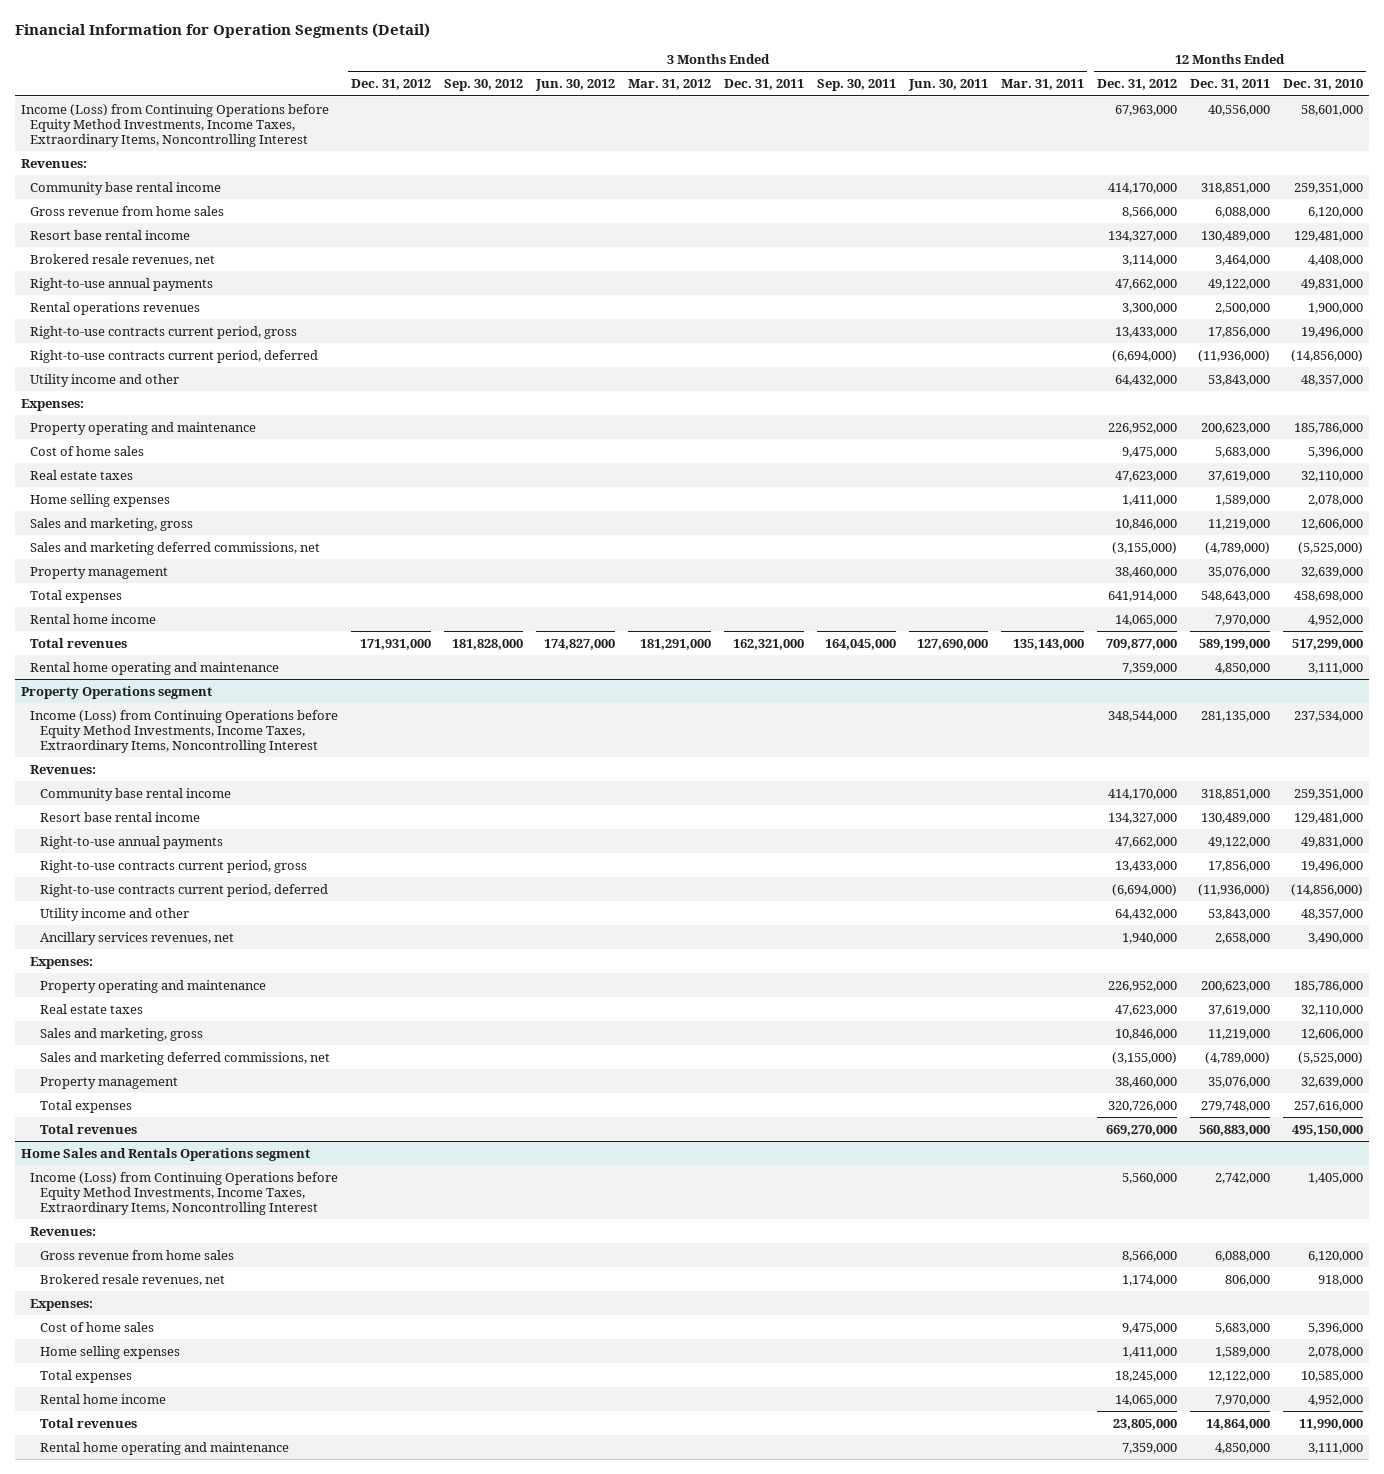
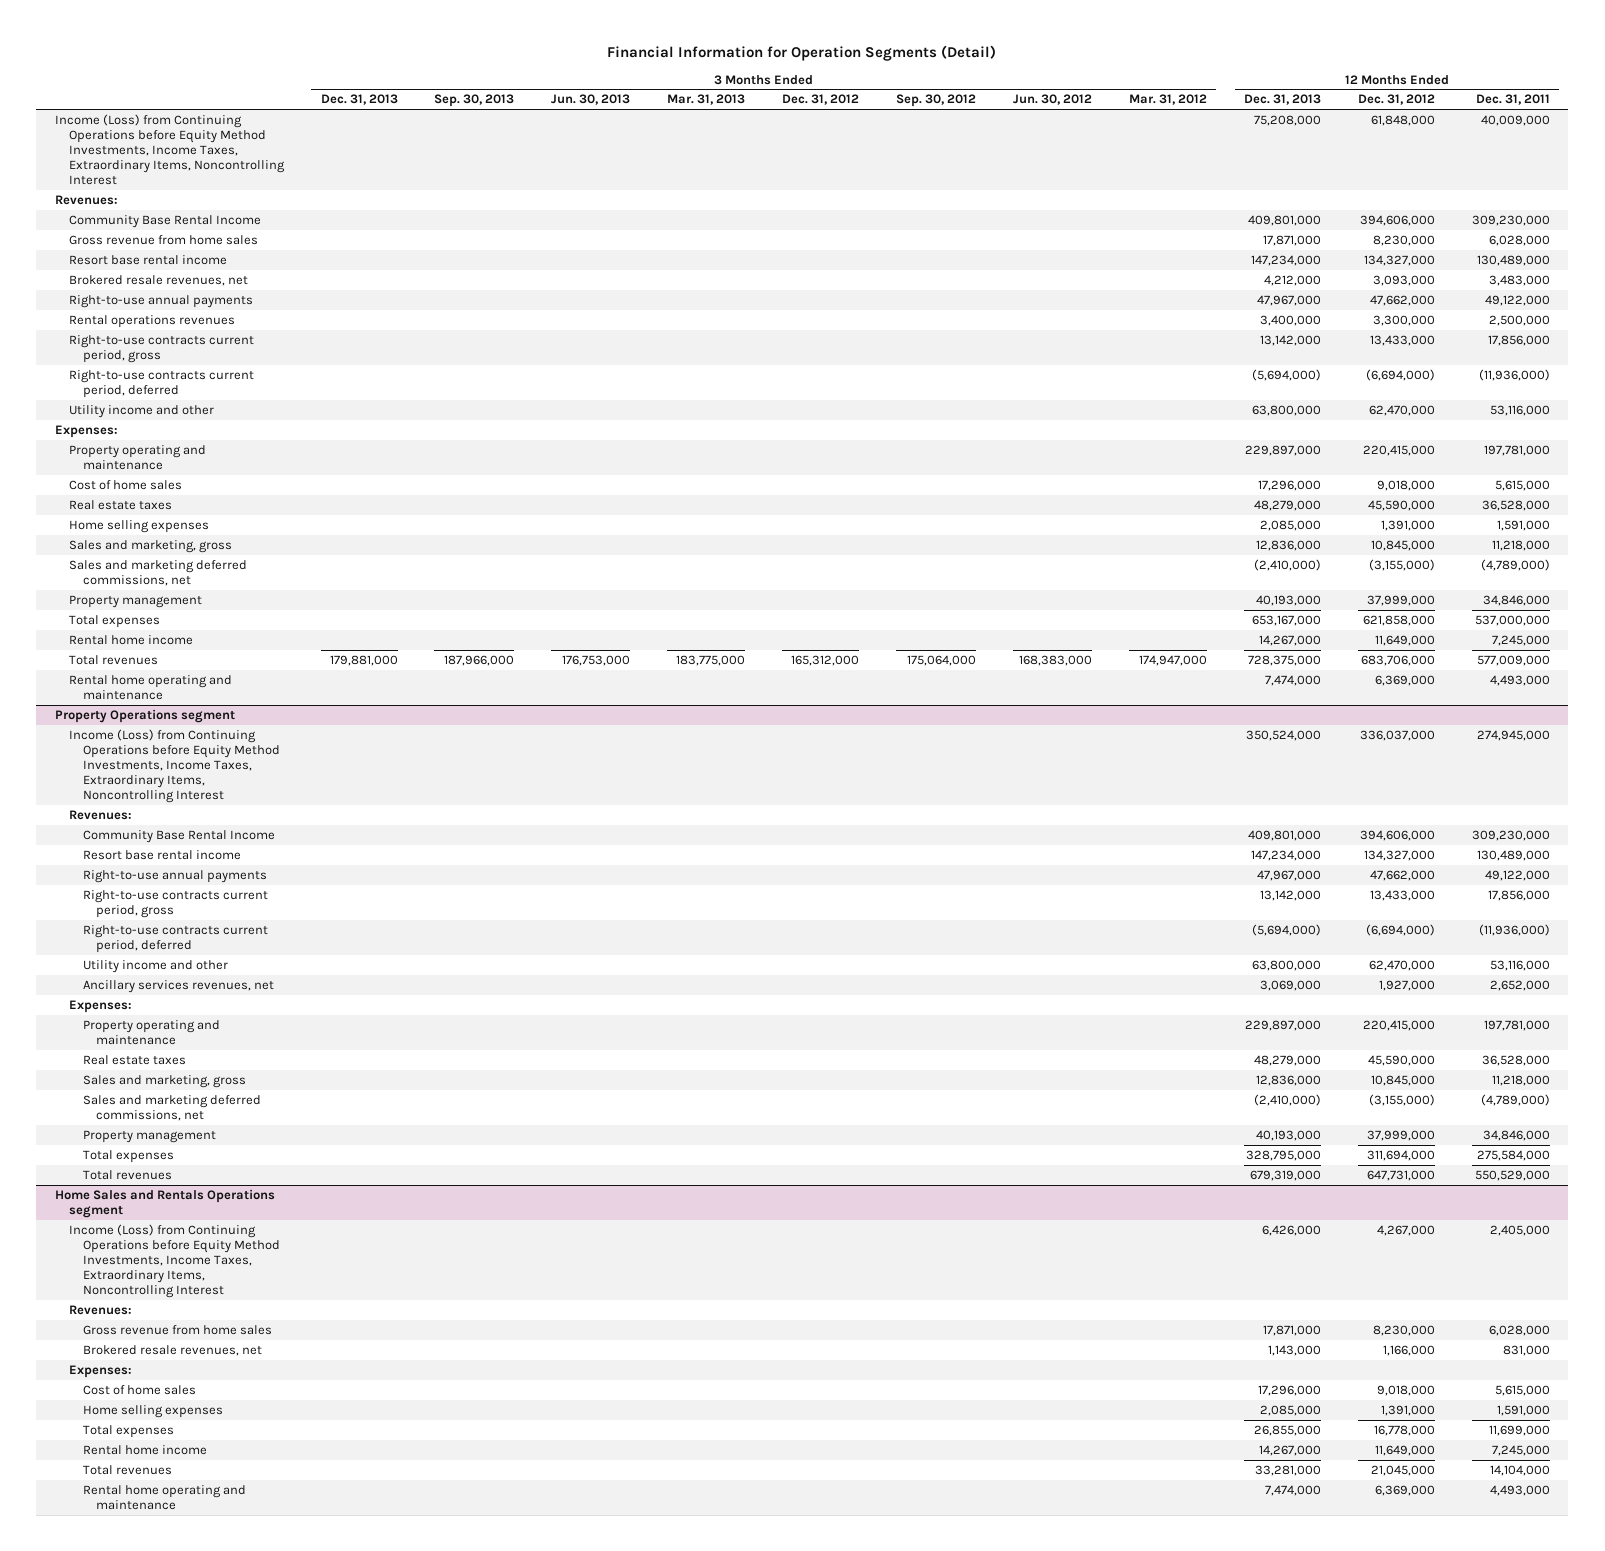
- | 3 Months Ended Dec. 31, 2012 | 3 Months Ended Sep. 30, 2012 | 3 Months Ended Jun. 30, 2012 | 3 Months Ended Mar. 31, 2012 | 3 Months Ended Dec. 31, 2011 | 3 Months Ended Sep. 30, 2011 | 3 Months Ended Jun. 30, 2011 | 3 Months Ended Mar. 31, 2011 | 12 Months Ended Dec. 31, 2012 | 12 Months Ended Dec. 31, 2011 | 12 Months Ended Dec. 31, 2010
+ | 3 Months Ended Dec. 31, 2013 | 3 Months Ended Sep. 30, 2013 | 3 Months Ended Jun. 30, 2013 | 3 Months Ended Mar. 31, 2013 | 3 Months Ended Dec. 31, 2012 | 3 Months Ended Sep. 30, 2012 | 3 Months Ended Jun. 30, 2012 | 3 Months Ended Mar. 31, 2012 | 12 Months Ended Dec. 31, 2013 | 12 Months Ended Dec. 31, 2012 | 12 Months Ended Dec. 31, 2011
- Income (Loss) from Continuing Operations before Equity Method Investments, Income Taxes, Extraordinary Items, Noncontrolling Interest | | | | | | | | | 67,963,000 | 40,556,000 | 58,601,000
+ Income (Loss) from Continuing Operations before Equity Method Investments, Income Taxes, Extraordinary Items, Noncontrolling Interest | | | | | | | | | 75,208,000 | 61,848,000 | 40,009,000
- Community base rental income | | | | | | | | | 414,170,000 | 318,851,000 | 259,351,000
- Gross revenue from home sales | | | | | | | | | 8,566,000 | 6,088,000 | 6,120,000
+ Community Base Rental Income | | | | | | | | | 409,801,000 | 394,606,000 | 309,230,000
+ Gross revenue from home sales | | | | | | | | | 17,871,000 | 8,230,000 | 6,028,000
- Brokered resale revenues, net | | | | | | | | | 3,114,000 | 3,464,000 | 4,408,000
+ Brokered resale revenues, net | | | | | | | | | 4,212,000 | 3,093,000 | 3,483,000
- Utility income and other | | | | | | | | | 64,432,000 | 53,843,000 | 48,357,000
+ Utility income and other | | | | | | | | | 63,800,000 | 62,470,000 | 53,116,000
- Property operating and maintenance | | | | | | | | | 226,952,000 | 200,623,000 | 185,786,000
- Cost of home sales | | | | | | | | | 9,475,000 | 5,683,000 | 5,396,000
- Real estate taxes | | | | | | | | | 47,623,000 | 37,619,000 | 32,110,000
- Home selling expenses | | | | | | | | | 1,411,000 | 1,589,000 | 2,078,000
- Sales and marketing, gross | | | | | | | | | 10,846,000 | 11,219,000 | 12,606,000
+ Property operating and maintenance | | | | | | | | | 229,897,000 | 220,415,000 | 197,781,000
+ Cost of home sales | | | | | | | | | 17,296,000 | 9,018,000 | 5,615,000
+ Real estate taxes | | | | | | | | | 48,279,000 | 45,590,000 | 36,528,000
+ Home selling expenses | | | | | | | | | 2,085,000 | 1,391,000 | 1,591,000
+ Sales and marketing, gross | | | | | | | | | 12,836,000 | 10,845,000 | 11,218,000
- Property management | | | | | | | | | 38,460,000 | 35,076,000 | 32,639,000
- Total expenses | | | | | | | | | 641,914,000 | 548,643,000 | 458,698,000
- Rental home income | | | | | | | | | 14,065,000 | 7,970,000 | 4,952,000
- Total revenues | 171,931,000 | 181,828,000 | 174,827,000 | 181,291,000 | 162,321,000 | 164,045,000 | 127,690,000 | 135,143,000 | 709,877,000 | 589,199,000 | 517,299,000
- Rental home operating and maintenance | | | | | | | | | 7,359,000 | 4,850,000 | 3,111,000
+ Property management | | | | | | | | | 40,193,000 | 37,999,000 | 34,846,000
+ Total expenses | | | | | | | | | 653,167,000 | 621,858,000 | 537,000,000
+ Rental home income | | | | | | | | | 14,267,000 | 11,649,000 | 7,245,000
+ Total revenues | 179,881,000 | 187,966,000 | 176,753,000 | 183,775,000 | 165,312,000 | 175,064,000 | 168,383,000 | 174,947,000 | 728,375,000 | 683,706,000 | 577,009,000
+ Rental home operating and maintenance | | | | | | | | | 7,474,000 | 6,369,000 | 4,493,000
@ Property Operations segment
- Income (Loss) from Continuing Operations before Equity Method Investments, Income Taxes, Extraordinary Items, Noncontrolling Interest | | | | | | | | | 348,544,000 | 281,135,000 | 237,534,000
+ Income (Loss) from Continuing Operations before Equity Method Investments, Income Taxes, Extraordinary Items, Noncontrolling Interest | | | | | | | | | 350,524,000 | 336,037,000 | 274,945,000
- Community base rental income | | | | | | | | | 414,170,000 | 318,851,000 | 259,351,000
+ Community Base Rental Income | | | | | | | | | 409,801,000 | 394,606,000 | 309,230,000
- Utility income and other | | | | | | | | | 64,432,000 | 53,843,000 | 48,357,000
- Ancillary services revenues, net | | | | | | | | | 1,940,000 | 2,658,000 | 3,490,000
+ Utility income and other | | | | | | | | | 63,800,000 | 62,470,000 | 53,116,000
+ Ancillary services revenues, net | | | | | | | | | 3,069,000 | 1,927,000 | 2,652,000
- Property operating and maintenance | | | | | | | | | 226,952,000 | 200,623,000 | 185,786,000
- Real estate taxes | | | | | | | | | 47,623,000 | 37,619,000 | 32,110,000
- Sales and marketing, gross | | | | | | | | | 10,846,000 | 11,219,000 | 12,606,000
+ Property operating and maintenance | | | | | | | | | 229,897,000 | 220,415,000 | 197,781,000
+ Real estate taxes | | | | | | | | | 48,279,000 | 45,590,000 | 36,528,000
+ Sales and marketing, gross | | | | | | | | | 12,836,000 | 10,845,000 | 11,218,000
- Property management | | | | | | | | | 38,460,000 | 35,076,000 | 32,639,000
- Total expenses | | | | | | | | | 320,726,000 | 279,748,000 | 257,616,000
- Total revenues | | | | | | | | | 669,270,000 | 560,883,000 | 495,150,000
+ Property management | | | | | | | | | 40,193,000 | 37,999,000 | 34,846,000
+ Total expenses | | | | | | | | | 328,795,000 | 311,694,000 | 275,584,000
+ Total revenues | | | | | | | | | 679,319,000 | 647,731,000 | 550,529,000
@ Home Sales and Rentals Operations segment
- Income (Loss) from Continuing Operations before Equity Method Investments, Income Taxes, Extraordinary Items, Noncontrolling Interest | | | | | | | | | 5,560,000 | 2,742,000 | 1,405,000
+ Income (Loss) from Continuing Operations before Equity Method Investments, Income Taxes, Extraordinary Items, Noncontrolling Interest | | | | | | | | | 6,426,000 | 4,267,000 | 2,405,000
- Gross revenue from home sales | | | | | | | | | 8,566,000 | 6,088,000 | 6,120,000
- Brokered resale revenues, net | | | | | | | | | 1,174,000 | 806,000 | 918,000
+ Gross revenue from home sales | | | | | | | | | 17,871,000 | 8,230,000 | 6,028,000
+ Brokered resale revenues, net | | | | | | | | | 1,143,000 | 1,166,000 | 831,000
- Cost of home sales | | | | | | | | | 9,475,000 | 5,683,000 | 5,396,000
- Home selling expenses | | | | | | | | | 1,411,000 | 1,589,000 | 2,078,000
- Total expenses | | | | | | | | | 18,245,000 | 12,122,000 | 10,585,000
- Rental home income | | | | | | | | | 14,065,000 | 7,970,000 | 4,952,000
- Total revenues | | | | | | | | | 23,805,000 | 14,864,000 | 11,990,000
- Rental home operating and maintenance | | | | | | | | | 7,359,000 | 4,850,000 | 3,111,000
+ Cost of home sales | | | | | | | | | 17,296,000 | 9,018,000 | 5,615,000
+ Home selling expenses | | | | | | | | | 2,085,000 | 1,391,000 | 1,591,000
+ Total expenses | | | | | | | | | 26,855,000 | 16,778,000 | 11,699,000
+ Rental home income | | | | | | | | | 14,267,000 | 11,649,000 | 7,245,000
+ Total revenues | | | | | | | | | 33,281,000 | 21,045,000 | 14,104,000
+ Rental home operating and maintenance | | | | | | | | | 7,474,000 | 6,369,000 | 4,493,000

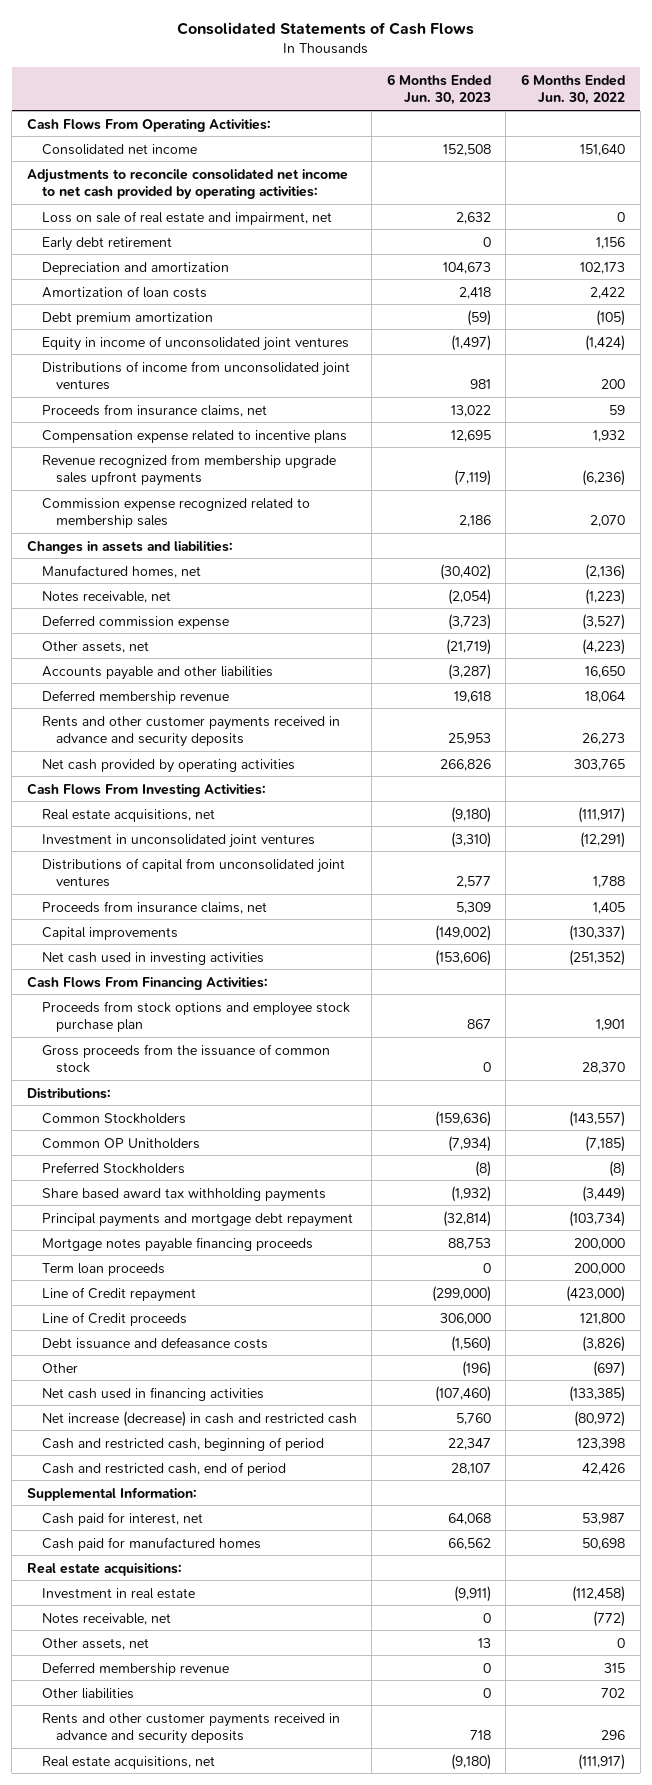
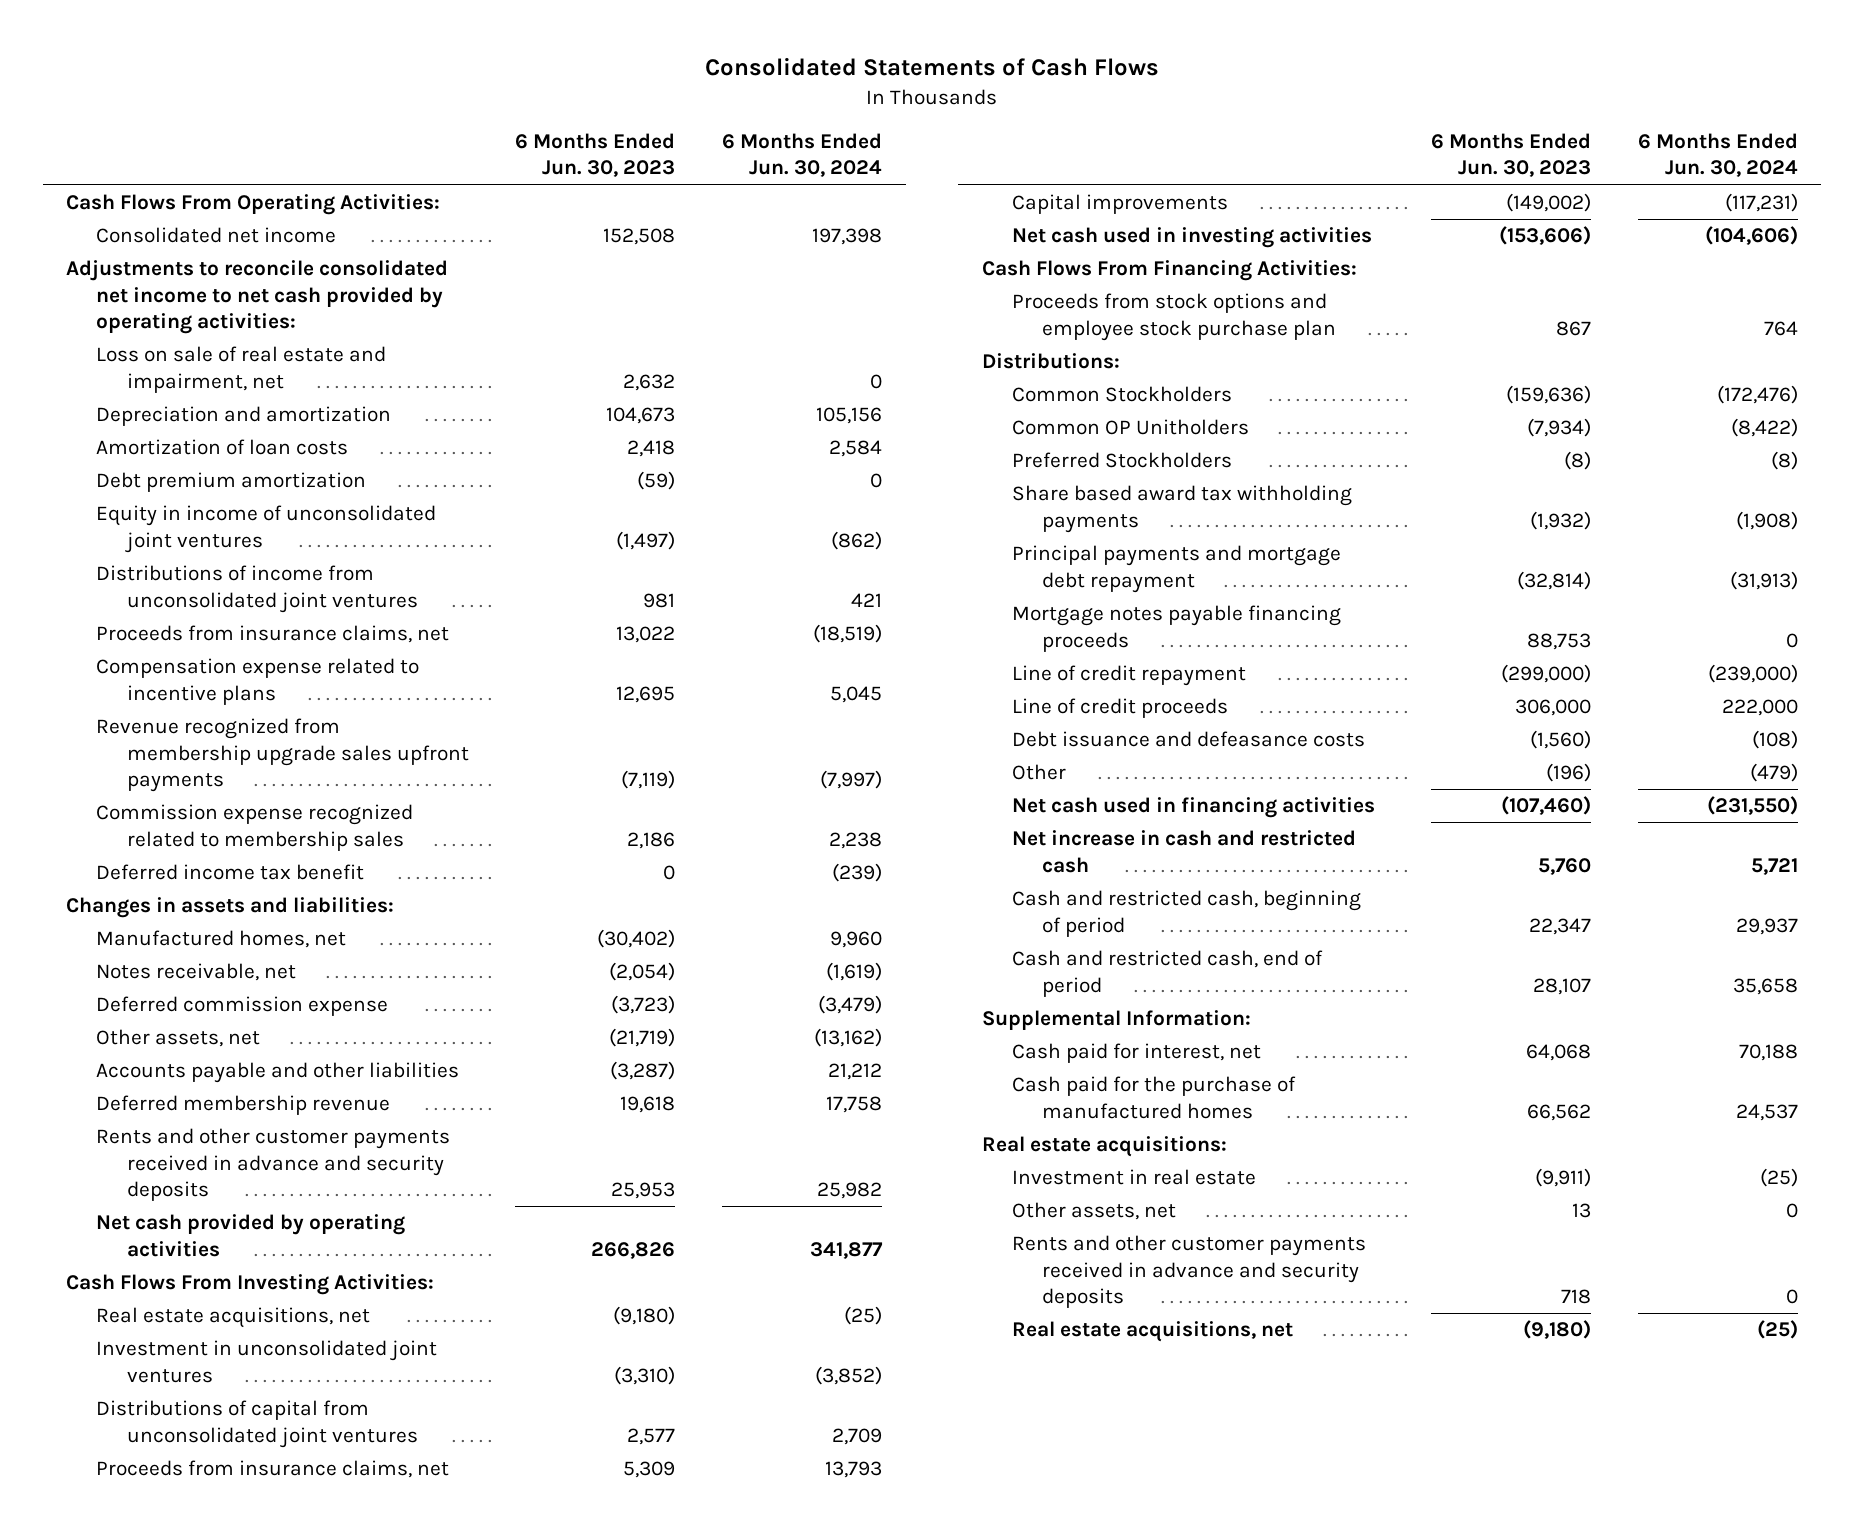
- | 6 Months Ended Jun. 30, 2023 | 6 Months Ended Jun. 30, 2022
+ | 6 Months Ended Jun. 30, 2023 | 6 Months Ended Jun. 30, 2024
- Early debt retirement | 0 | 1,156
+ Deferred income tax benefit | 0 | (239)
- Gross proceeds from the issuance of common stock | 0 | 28,370
- Term loan proceeds | 0 | 200,000
- Line of Credit repayment | (299,000) | (423,000)
- Line of Credit proceeds | 306,000 | 121,800
+ Line of credit repayment | (299,000) | (239,000)
+ Line of credit proceeds | 306,000 | 222,000
- Net increase (decrease) in cash and restricted cash | 5,760 | (80,972)
+ Net increase in cash and restricted cash | 5,760 | 5,721
- Cash paid for manufactured homes | 66,562 | 50,698
+ Cash paid for the purchase of manufactured homes | 66,562 | 24,537
- Notes receivable, net | 0 | (772)
- Deferred membership revenue | 0 | 315
- Other liabilities | 0 | 702

